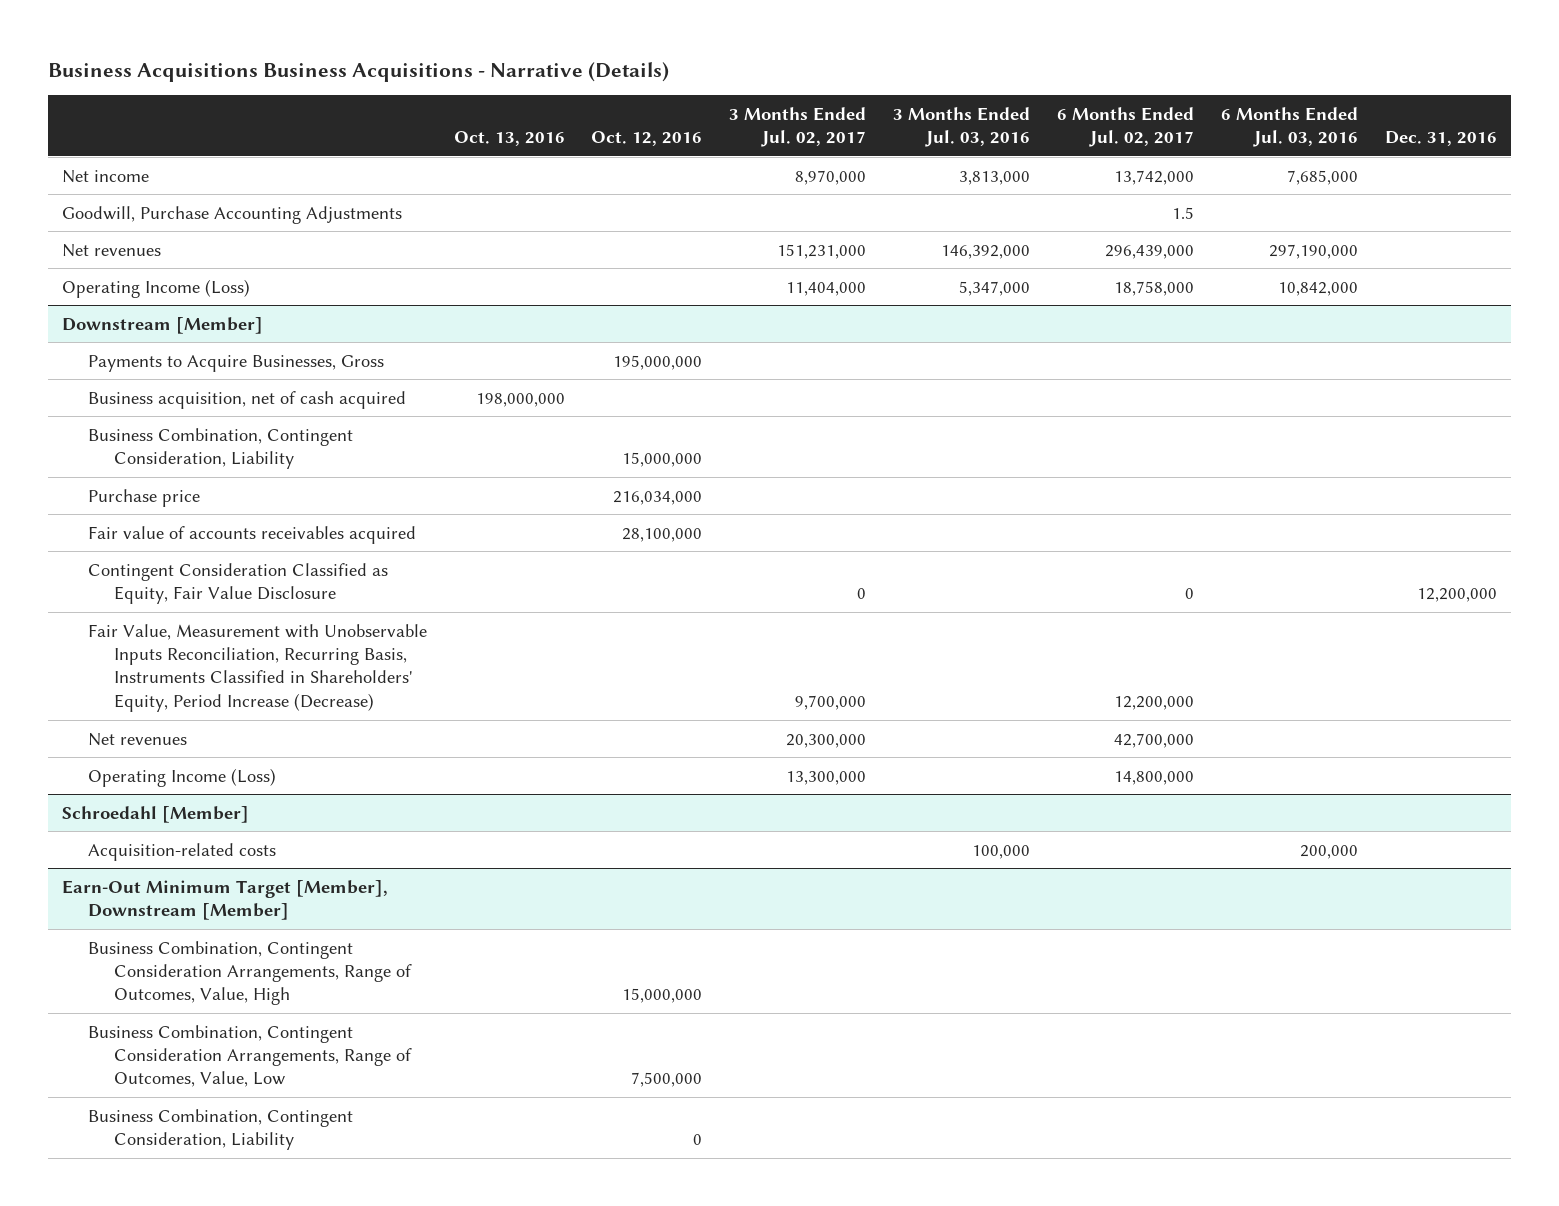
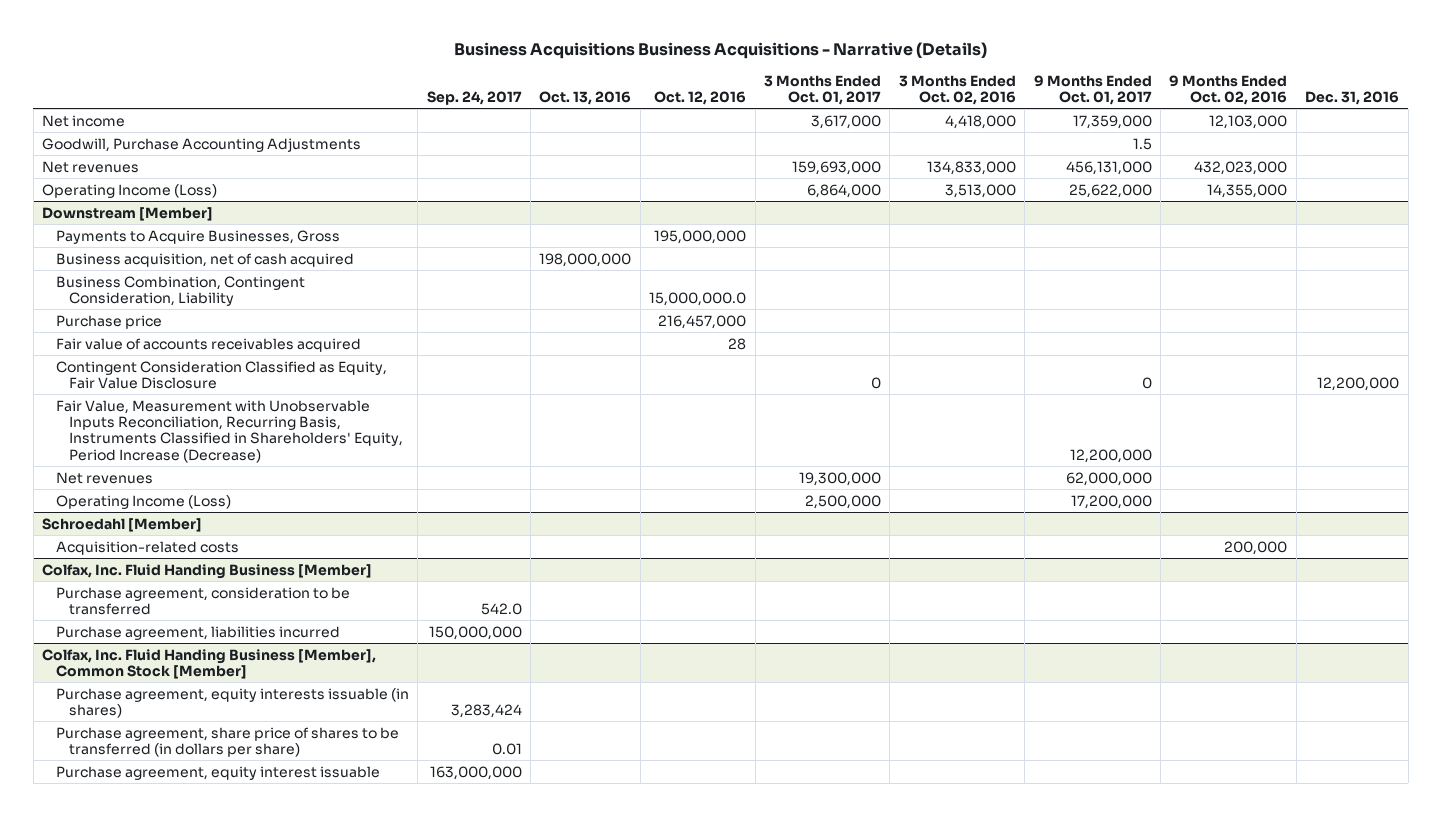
- | Oct. 13, 2016 | Oct. 12, 2016 | 3 Months Ended Jul. 02, 2017 | 3 Months Ended Jul. 03, 2016 | 6 Months Ended Jul. 02, 2017 | 6 Months Ended Jul. 03, 2016 | Dec. 31, 2016
+ | Sep. 24, 2017 | Oct. 13, 2016 | Oct. 12, 2016 | 3 Months Ended Oct. 01, 2017 | 3 Months Ended Oct. 02, 2016 | 9 Months Ended Oct. 01, 2017 | 9 Months Ended Oct. 02, 2016 | Dec. 31, 2016
@ Downstream [Member]
- Business Combination, Contingent Consideration, Liability | | 15,000,000 | | | | |
- Purchase price | | 216,034,000 | | | | |
- Fair value of accounts receivables acquired | | 28,100,000 | | | | |
+ Business Combination, Contingent Consideration, Liability | | | 15,000,000.0 | | | | |
+ Purchase price | | | 216,457,000 | | | | |
+ Fair value of accounts receivables acquired | | | 28 | | | | |
- Earn-Out Minimum Target [Member], Downstream [Member]
- Business Combination, Contingent Consideration Arrangements, Range of Outcomes, Value, High | | 15,000,000 | | | | |
- Business Combination, Contingent Consideration Arrangements, Range of Outcomes, Value, Low | | 7,500,000 | | | | |
- Business Combination, Contingent Consideration, Liability | | 0 | | | | |
+ Colfax, Inc. Fluid Handing Business [Member]
+ Purchase agreement, consideration to be transferred | 542.0 | | | | | | |
+ Purchase agreement, liabilities incurred | 150,000,000 | | | | | | |
+ Colfax, Inc. Fluid Handing Business [Member], Common Stock [Member]
+ Purchase agreement, equity interests issuable (in shares) | 3,283,424 | | | | | | |
+ Purchase agreement, share price of shares to be transferred (in dollars per share) | 0.01 | | | | | | |
+ Purchase agreement, equity interest issuable | 163,000,000 | | | | | | |

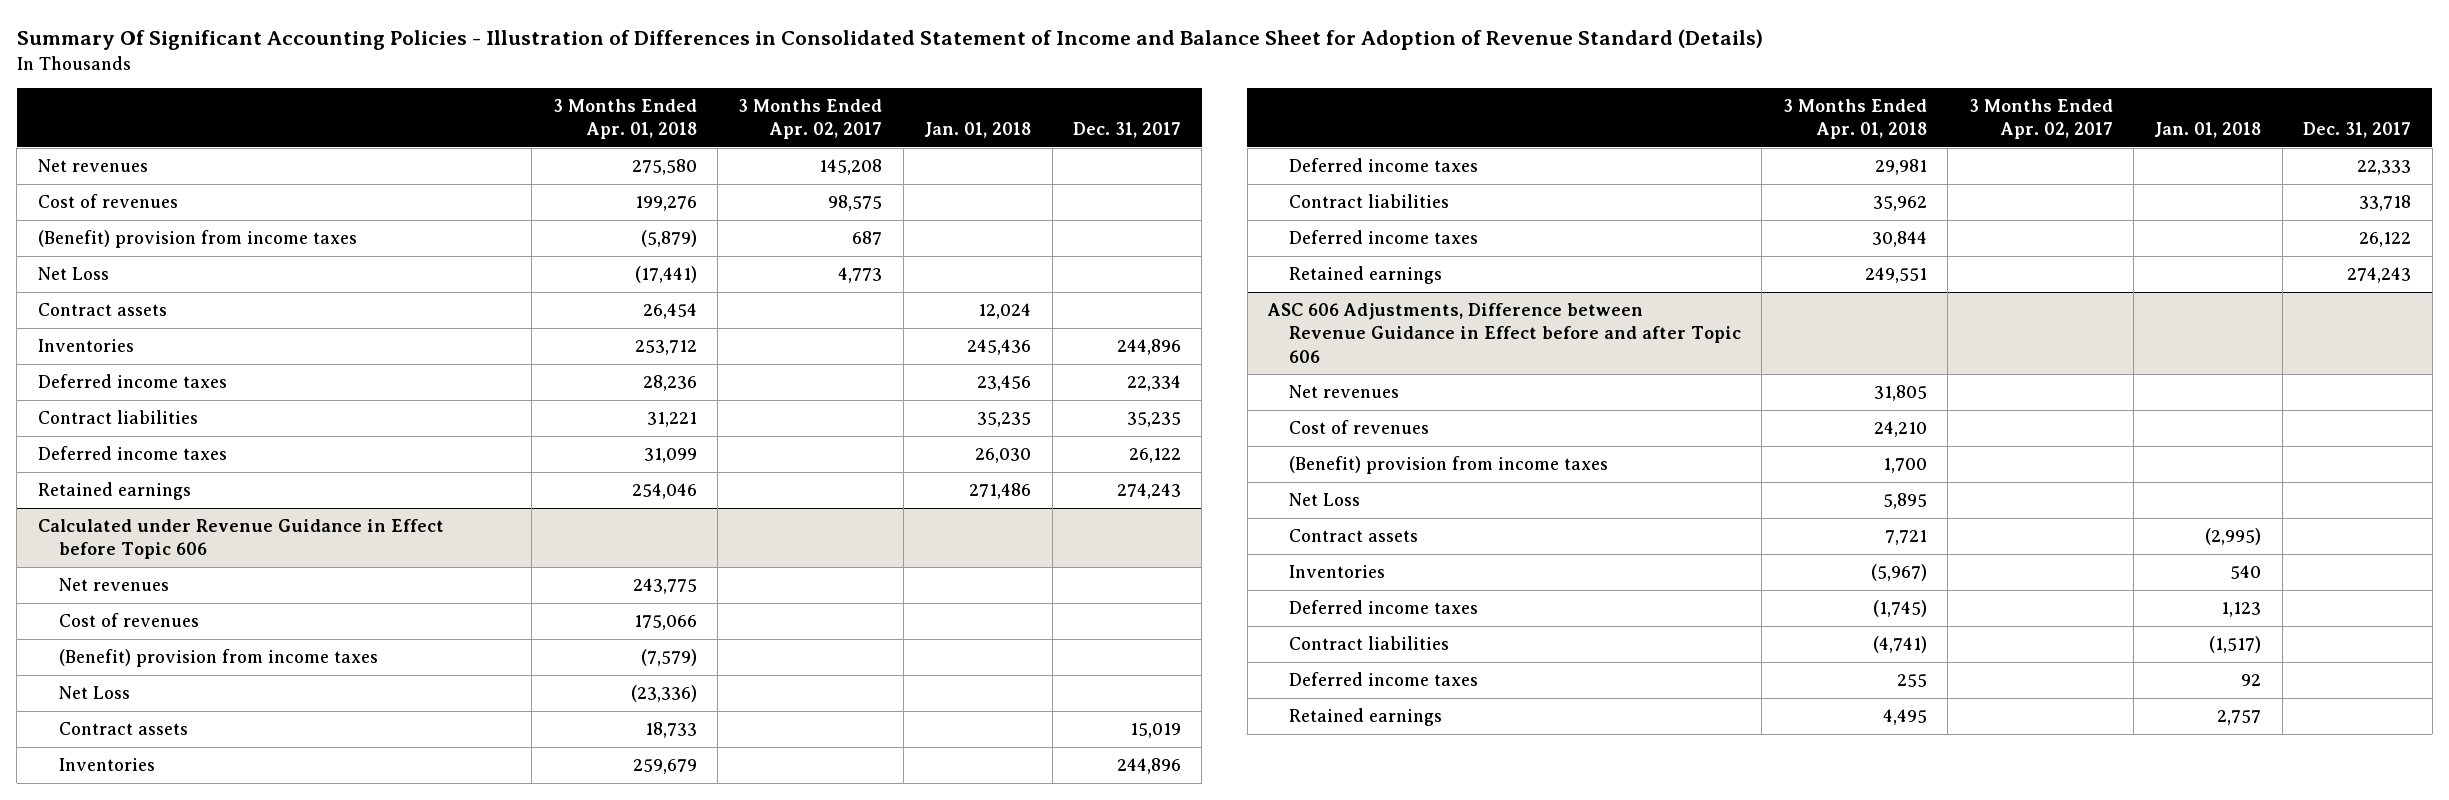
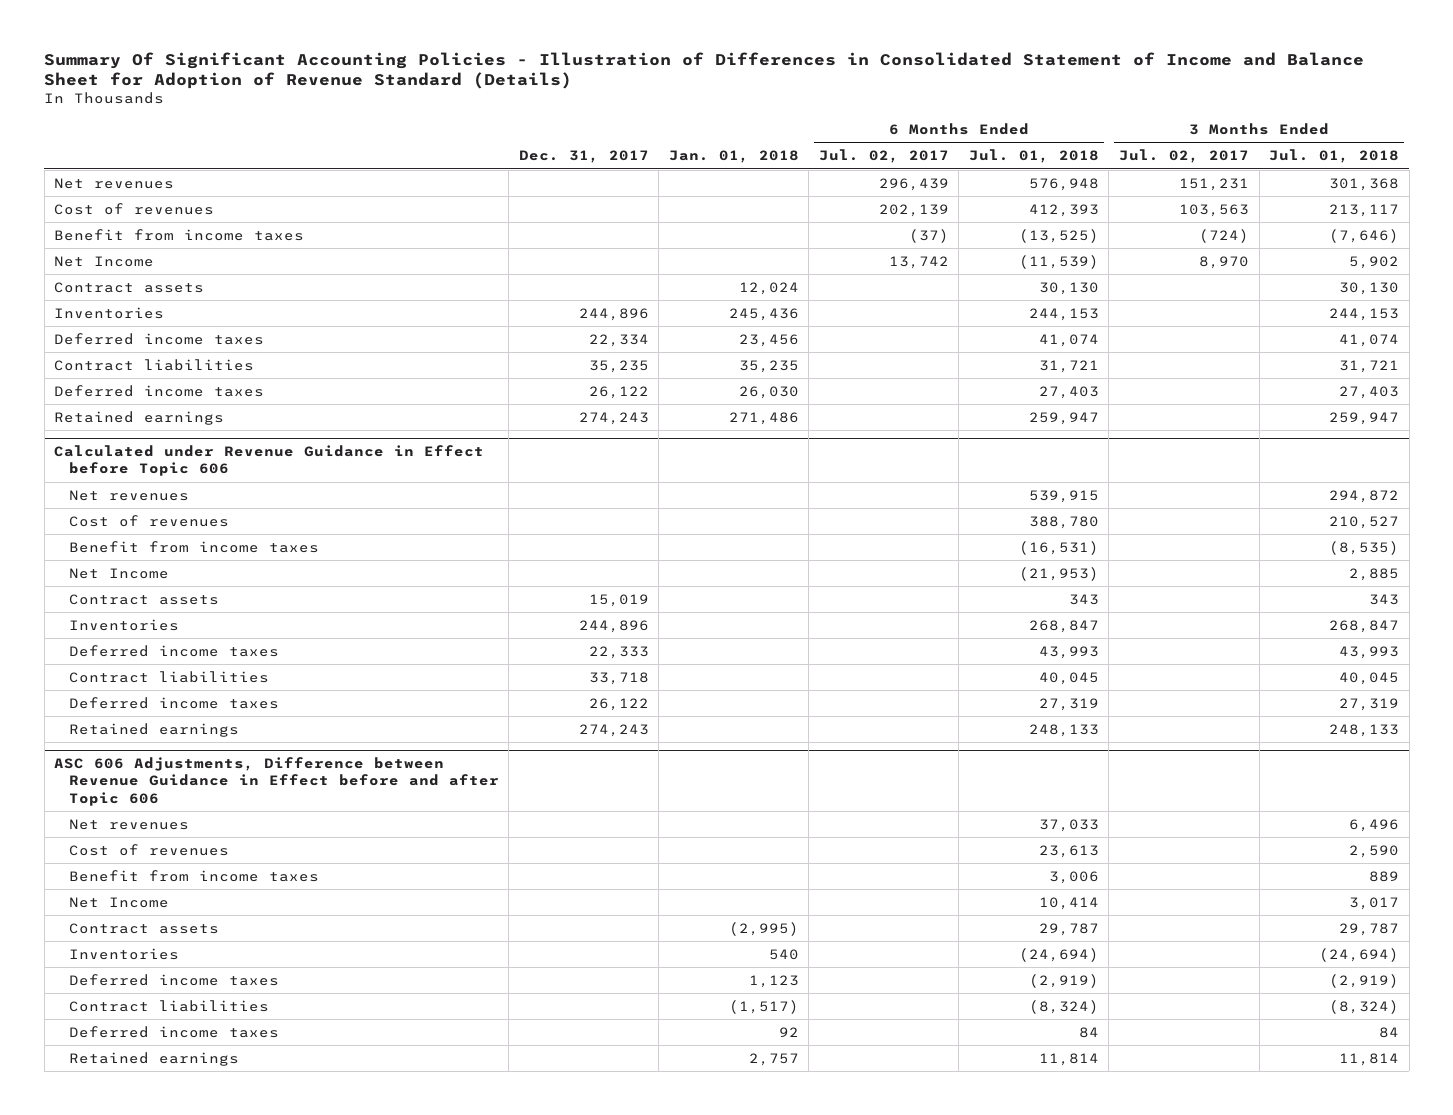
- | 3 Months Ended Apr. 01, 2018 | 3 Months Ended Apr. 02, 2017 | Jan. 01, 2018 | Dec. 31, 2017
+ | Dec. 31, 2017 | Jan. 01, 2018 | 6 Months Ended Jul. 02, 2017 | 6 Months Ended Jul. 01, 2018 | 3 Months Ended Jul. 02, 2017 | 3 Months Ended Jul. 01, 2018
- (Benefit) provision from income taxes | (5,879) | 687 | |
- Net Loss | (17,441) | 4,773 | |
+ Benefit from income taxes | | | (37) | (13,525) | (724) | (7,646)
+ Net Income | | | 13,742 | (11,539) | 8,970 | 5,902
@ Calculated under Revenue Guidance in Effect before Topic 606
- (Benefit) provision from income taxes | (7,579) | | |
- Net Loss | (23,336) | | |
+ Benefit from income taxes | | | | (16,531) | | (8,535)
+ Net Income | | | | (21,953) | | 2,885
@ ASC 606 Adjustments, Difference between Revenue Guidance in Effect before and after Topic 606
- (Benefit) provision from income taxes | 1,700 | | |
- Net Loss | 5,895 | | |
+ Benefit from income taxes | | | | 3,006 | | 889
+ Net Income | | | | 10,414 | | 3,017

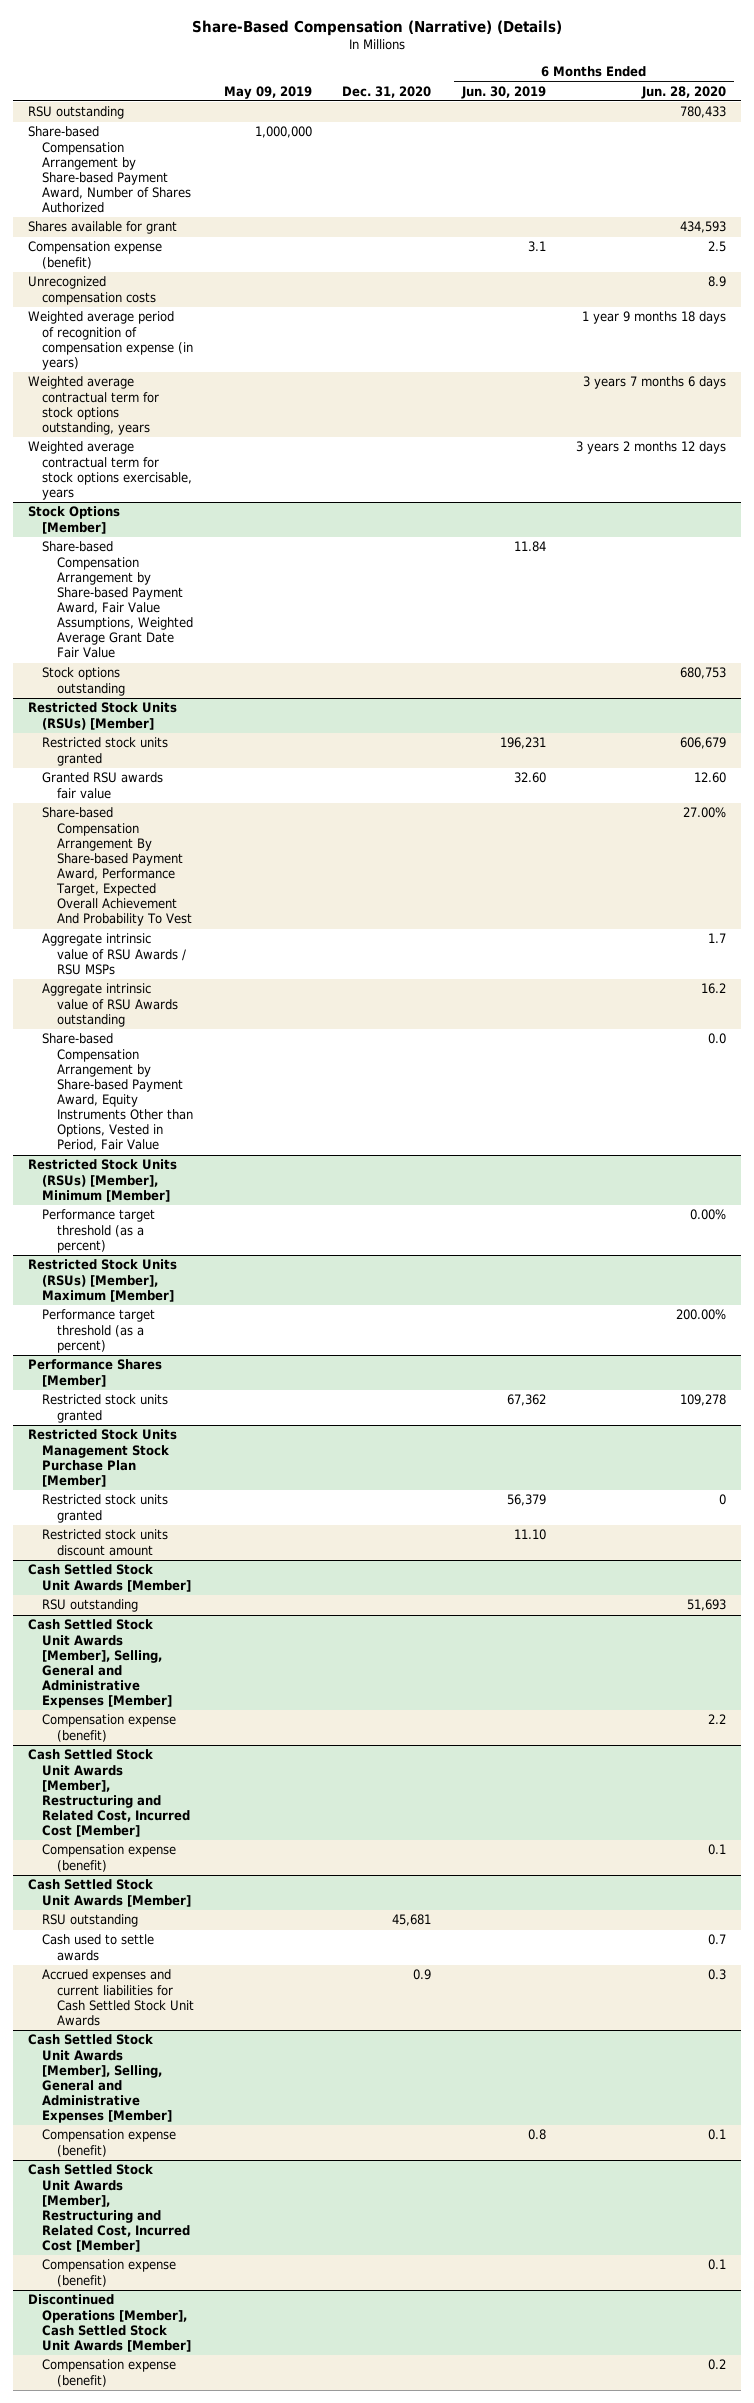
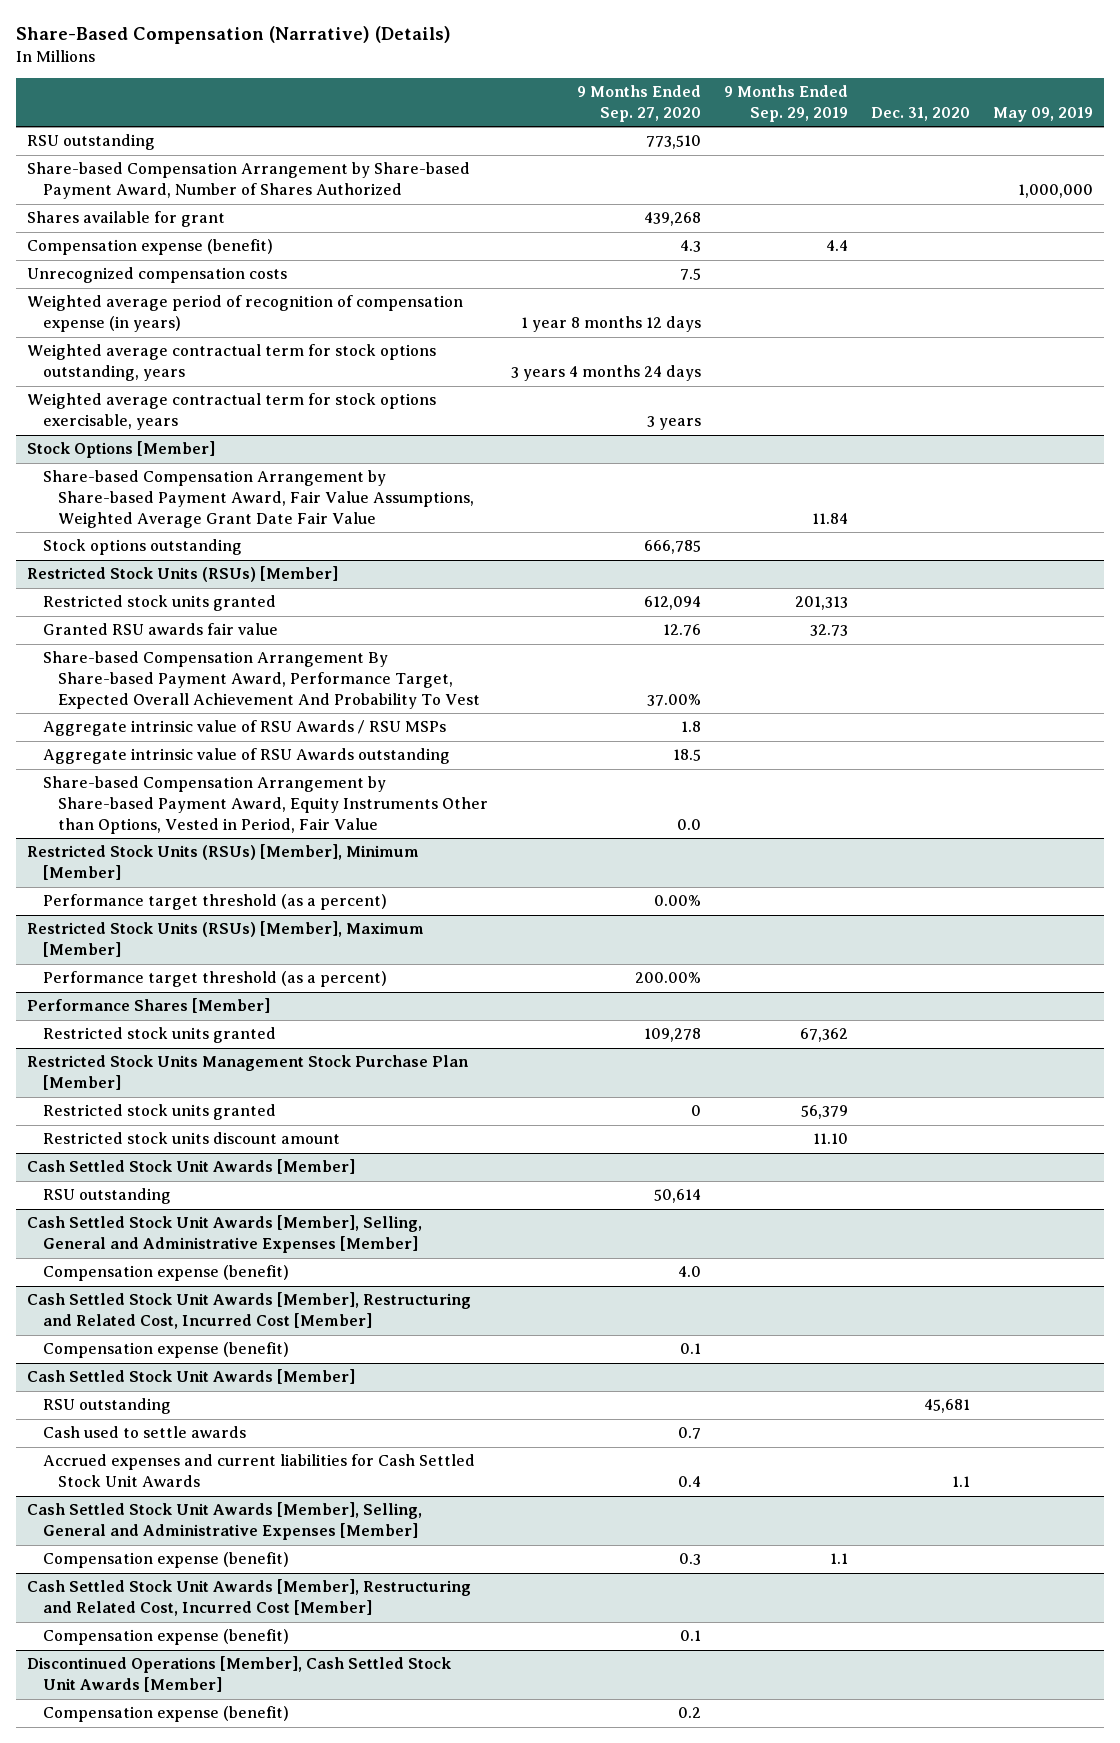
- | May 09, 2019 | Dec. 31, 2020 | 6 Months Ended Jun. 30, 2019 | 6 Months Ended Jun. 28, 2020
+ | 9 Months Ended Sep. 27, 2020 | 9 Months Ended Sep. 29, 2019 | Dec. 31, 2020 | May 09, 2019
@ Cash Settled Stock Unit Awards [Member]
- Accrued expenses and current liabilities for Cash Settled Stock Unit Awards | | 0.9 | | 0.3
+ Accrued expenses and current liabilities for Cash Settled Stock Unit Awards | 0.4 | | 1.1 |

